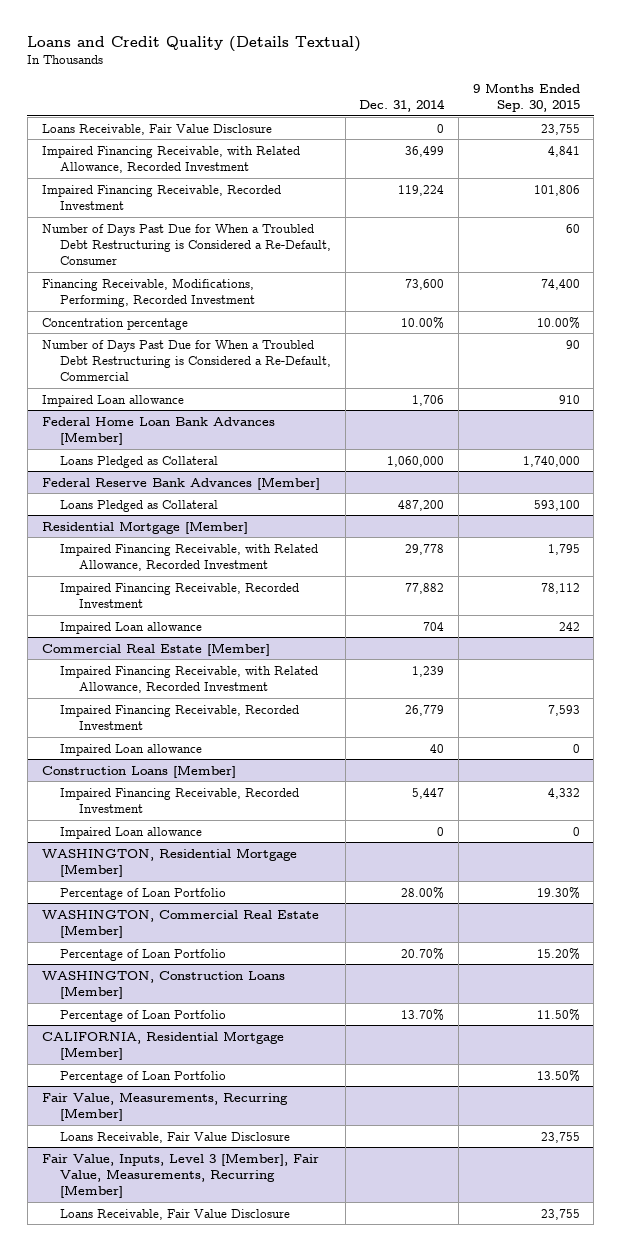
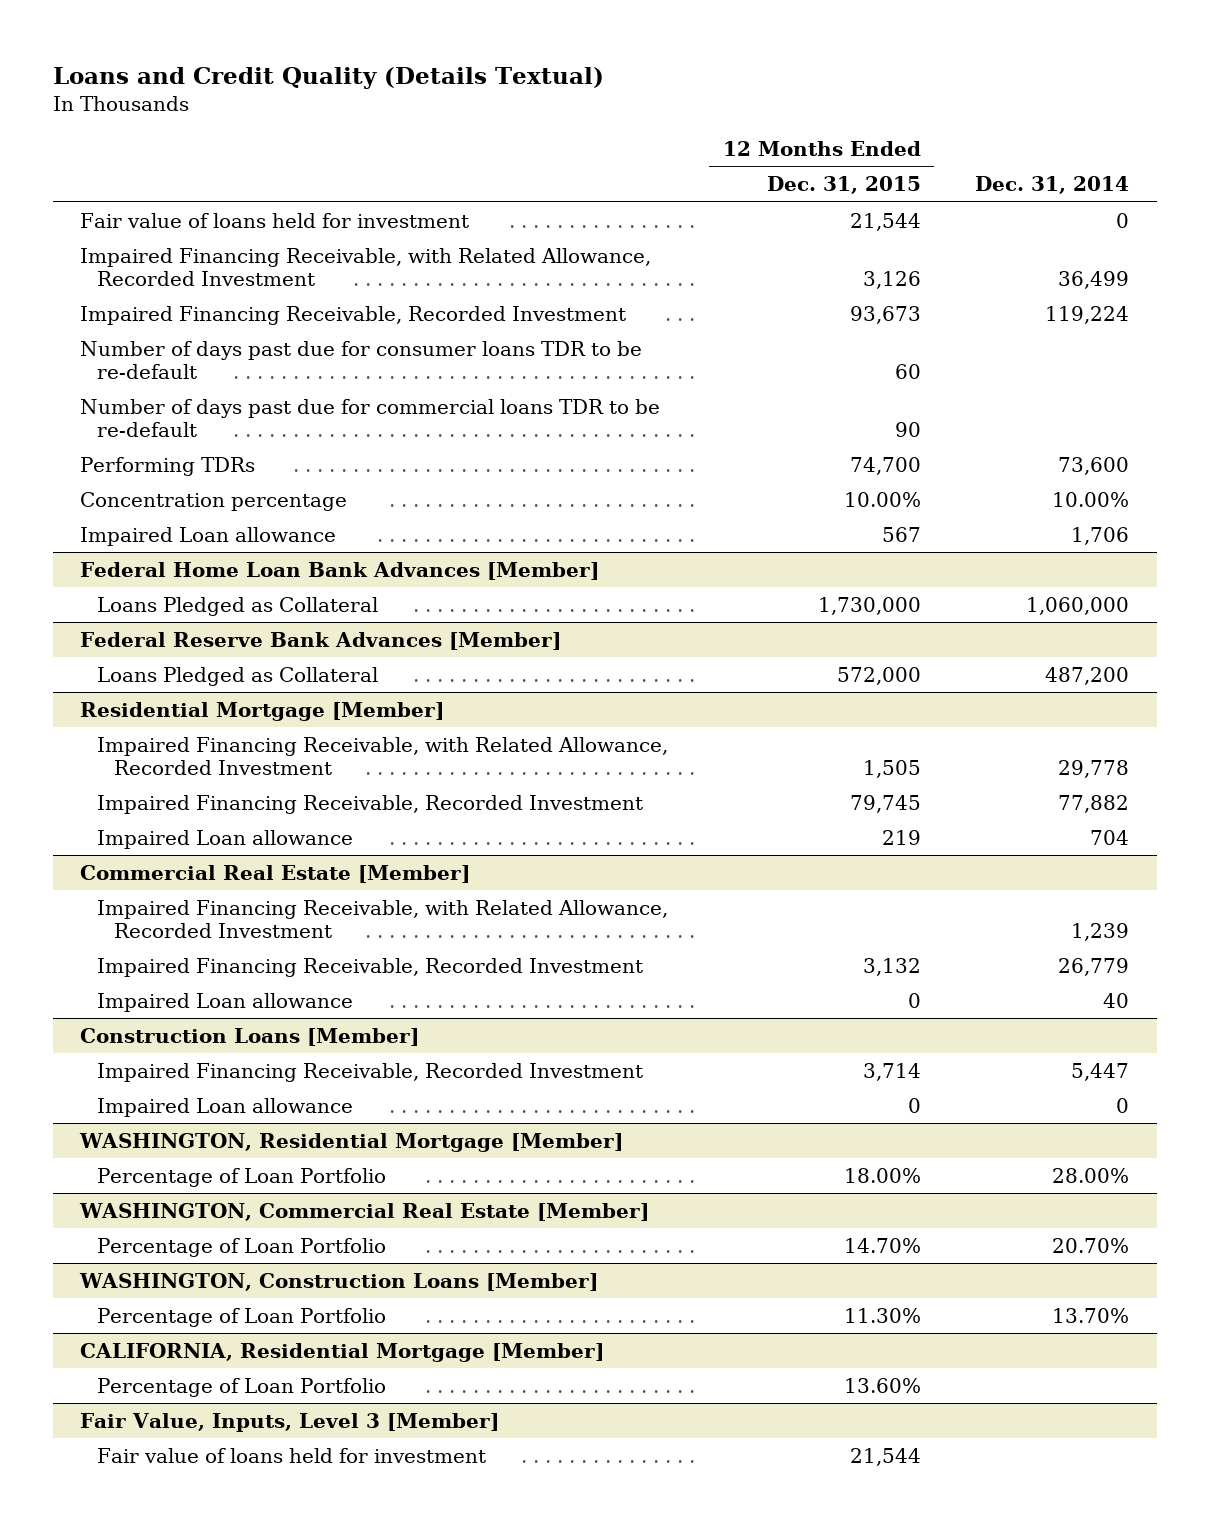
- | Dec. 31, 2014 | 9 Months Ended Sep. 30, 2015
+ | 12 Months Ended Dec. 31, 2015 | Dec. 31, 2014
- Loans Receivable, Fair Value Disclosure | 0 | 23,755
+ Fair value of loans held for investment | 21,544 | 0
- Number of Days Past Due for When a Troubled Debt Restructuring is Considered a Re-Default, Consumer | | 60
- Financing Receivable, Modifications, Performing, Recorded Investment | 73,600 | 74,400
+ Number of days past due for consumer loans TDR to be re-default | 60 |
+ Number of days past due for commercial loans TDR to be re-default | 90 |
+ Performing TDRs | 74,700 | 73,600
- Number of Days Past Due for When a Troubled Debt Restructuring is Considered a Re-Default, Commercial | | 90
- Fair Value, Measurements, Recurring [Member]
- Loans Receivable, Fair Value Disclosure | | 23,755
- Fair Value, Inputs, Level 3 [Member], Fair Value, Measurements, Recurring [Member]
- Loans Receivable, Fair Value Disclosure | | 23,755
+ Fair Value, Inputs, Level 3 [Member]
+ Fair value of loans held for investment | 21,544 |

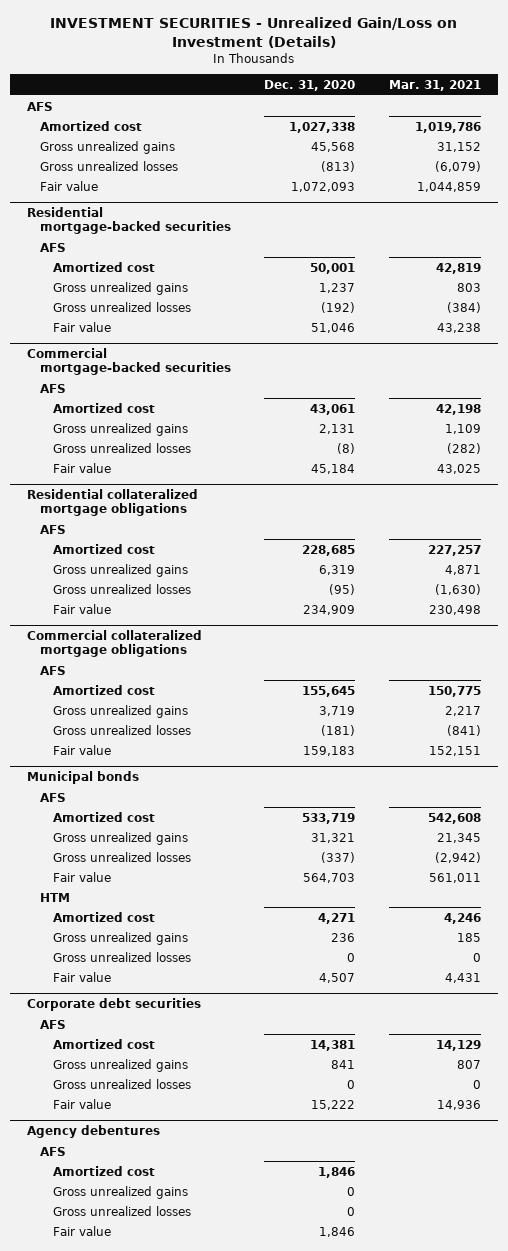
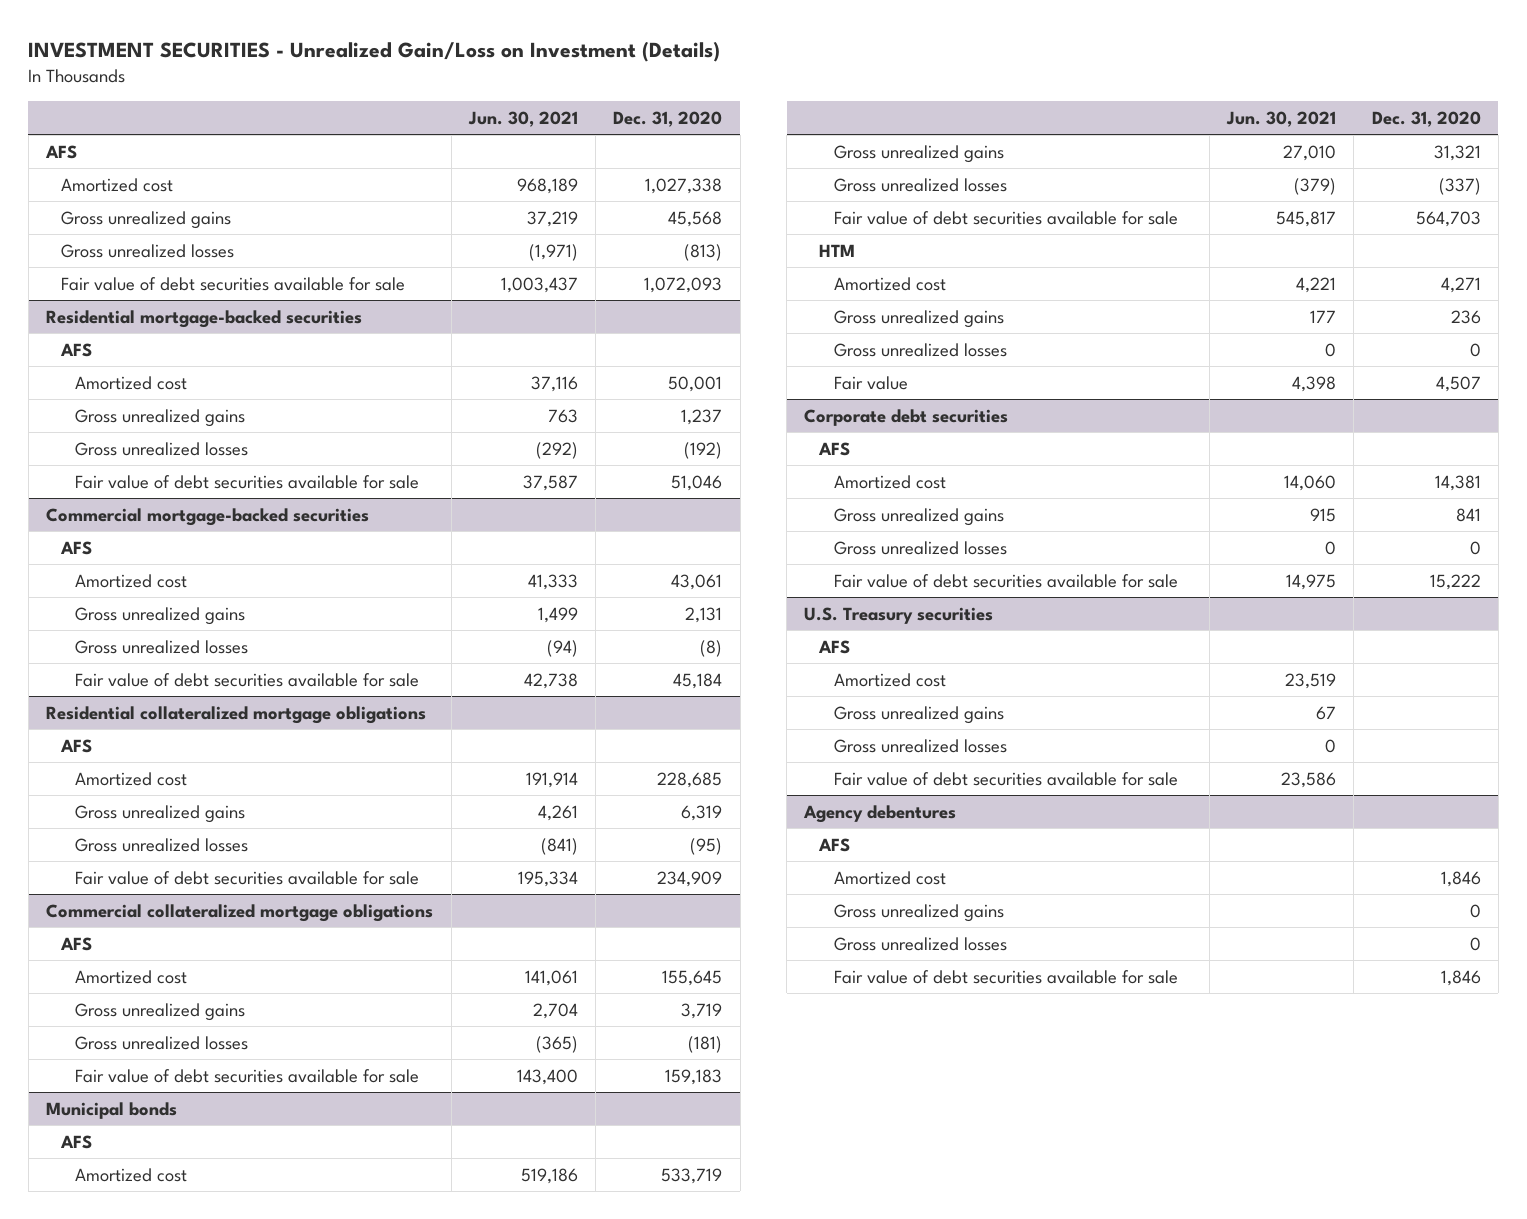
- | Dec. 31, 2020 | Mar. 31, 2021
+ | Jun. 30, 2021 | Dec. 31, 2020
- Fair value | 1,072,093 | 1,044,859
+ Fair value of debt securities available for sale | 1,003,437 | 1,072,093
@ Residential mortgage-backed securities
- Fair value | 51,046 | 43,238
+ Fair value of debt securities available for sale | 37,587 | 51,046
@ Commercial mortgage-backed securities
- Fair value | 45,184 | 43,025
+ Fair value of debt securities available for sale | 42,738 | 45,184
@ Residential collateralized mortgage obligations
- Fair value | 234,909 | 230,498
+ Fair value of debt securities available for sale | 195,334 | 234,909
@ Commercial collateralized mortgage obligations
- Fair value | 159,183 | 152,151
+ Fair value of debt securities available for sale | 143,400 | 159,183
@ Municipal bonds
- Fair value | 564,703 | 561,011
+ Fair value of debt securities available for sale | 545,817 | 564,703
@ Corporate debt securities
- Fair value | 15,222 | 14,936
+ Fair value of debt securities available for sale | 14,975 | 15,222
+ U.S. Treasury securities
+ AFS
+ Amortized cost | 23,519 |
+ Gross unrealized gains | 67 |
+ Gross unrealized losses | 0 |
+ Fair value of debt securities available for sale | 23,586 |
@ Agency debentures
- Fair value | 1,846 |
+ Fair value of debt securities available for sale | | 1,846

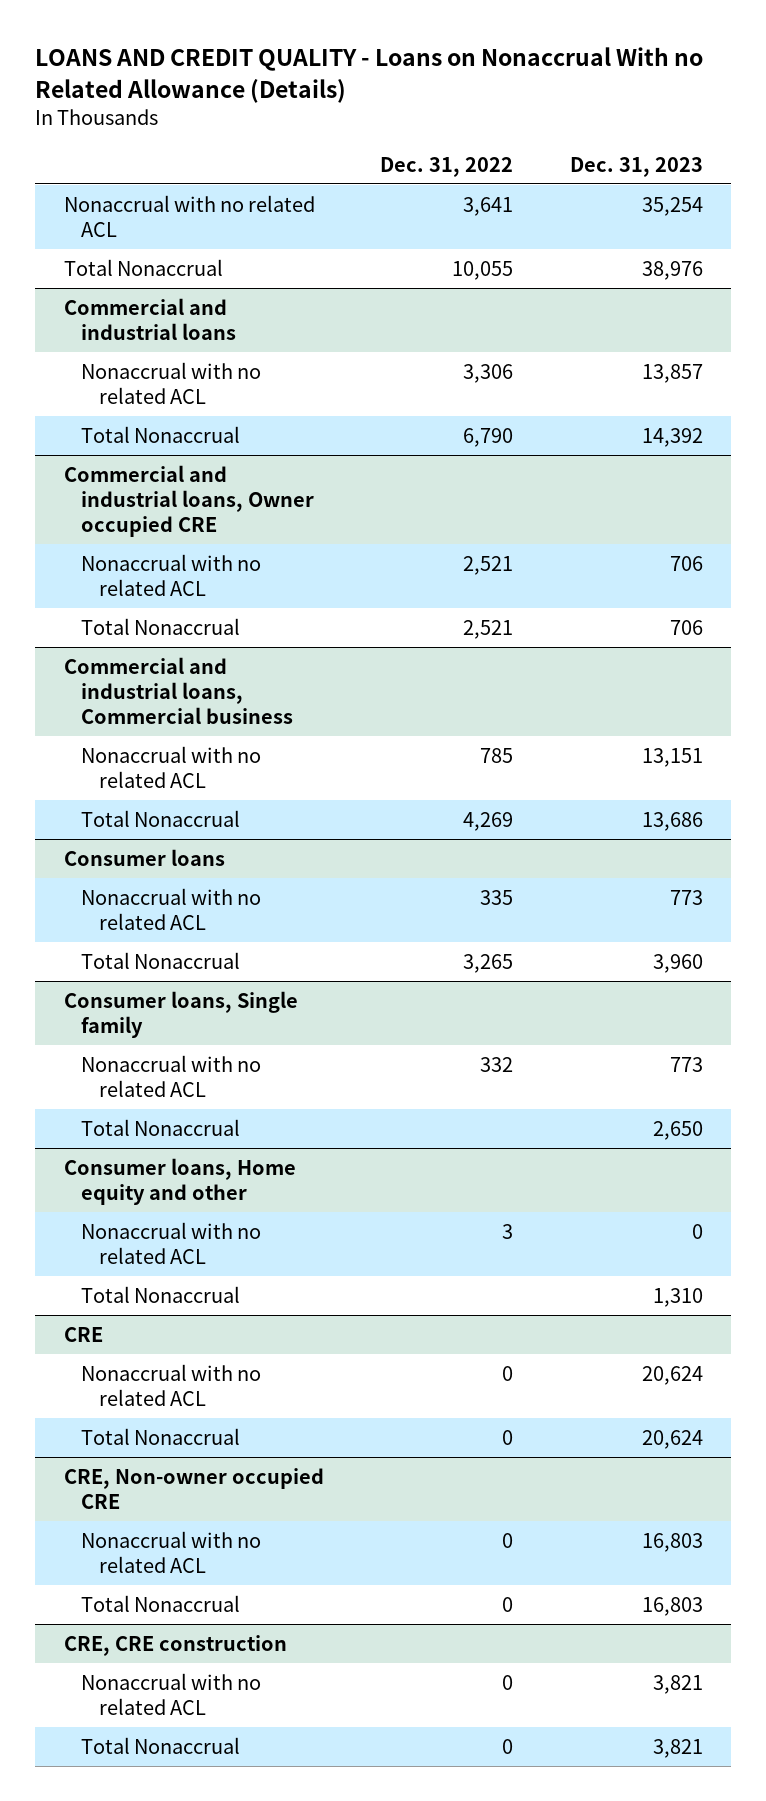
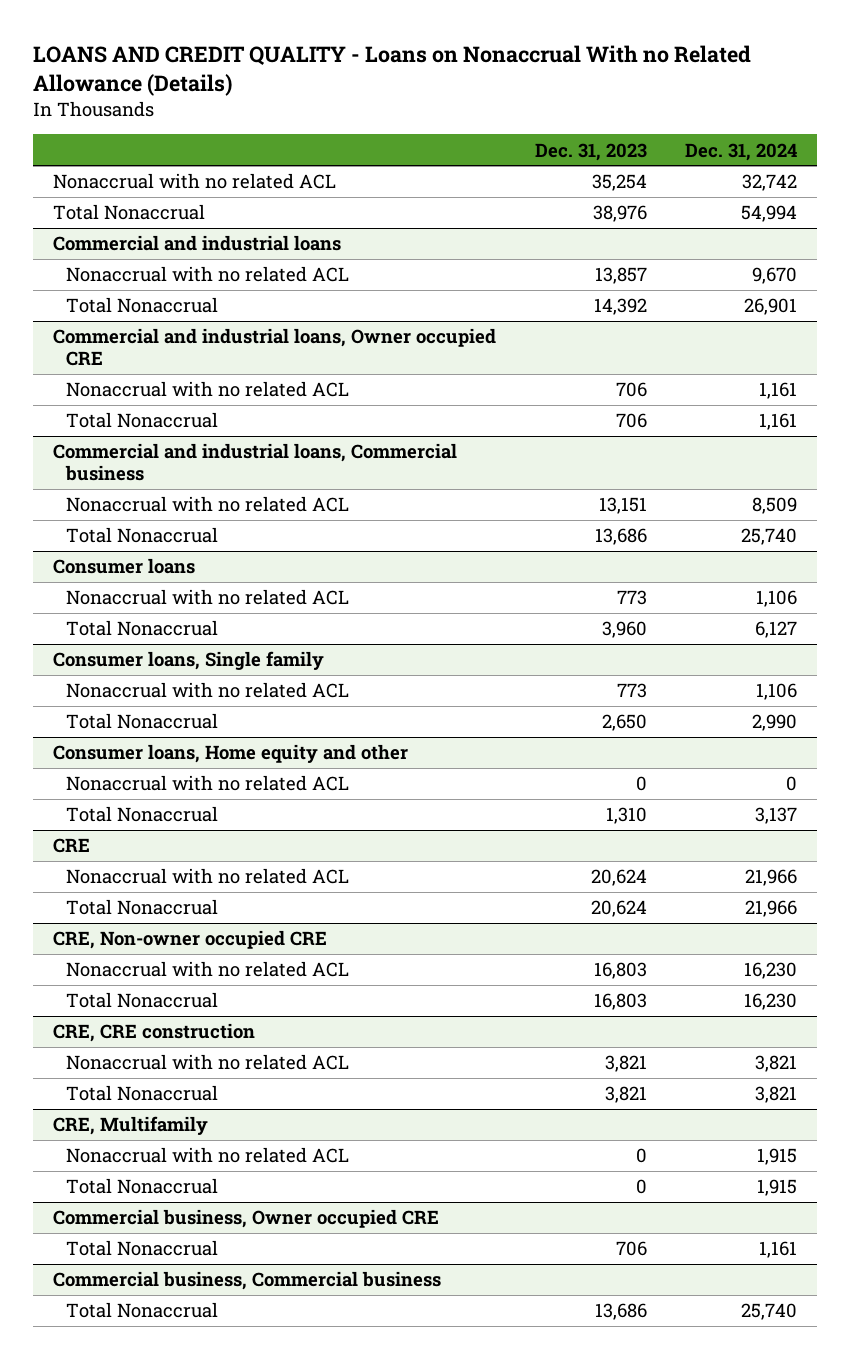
- | Dec. 31, 2022 | Dec. 31, 2023
+ | Dec. 31, 2023 | Dec. 31, 2024
+ CRE, Multifamily
+ Nonaccrual with no related ACL | 0 | 1,915
+ Total Nonaccrual | 0 | 1,915
+ Commercial business, Owner occupied CRE
+ Total Nonaccrual | 706 | 1,161
+ Commercial business, Commercial business
+ Total Nonaccrual | 13,686 | 25,740

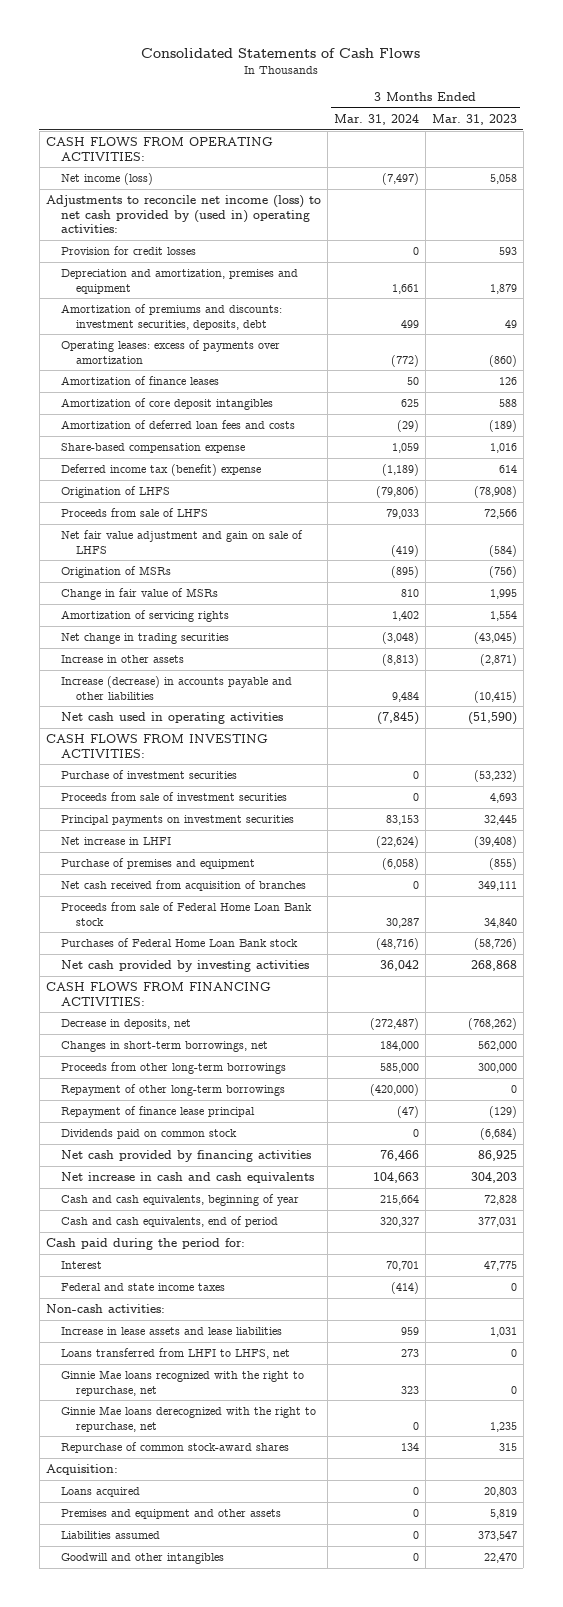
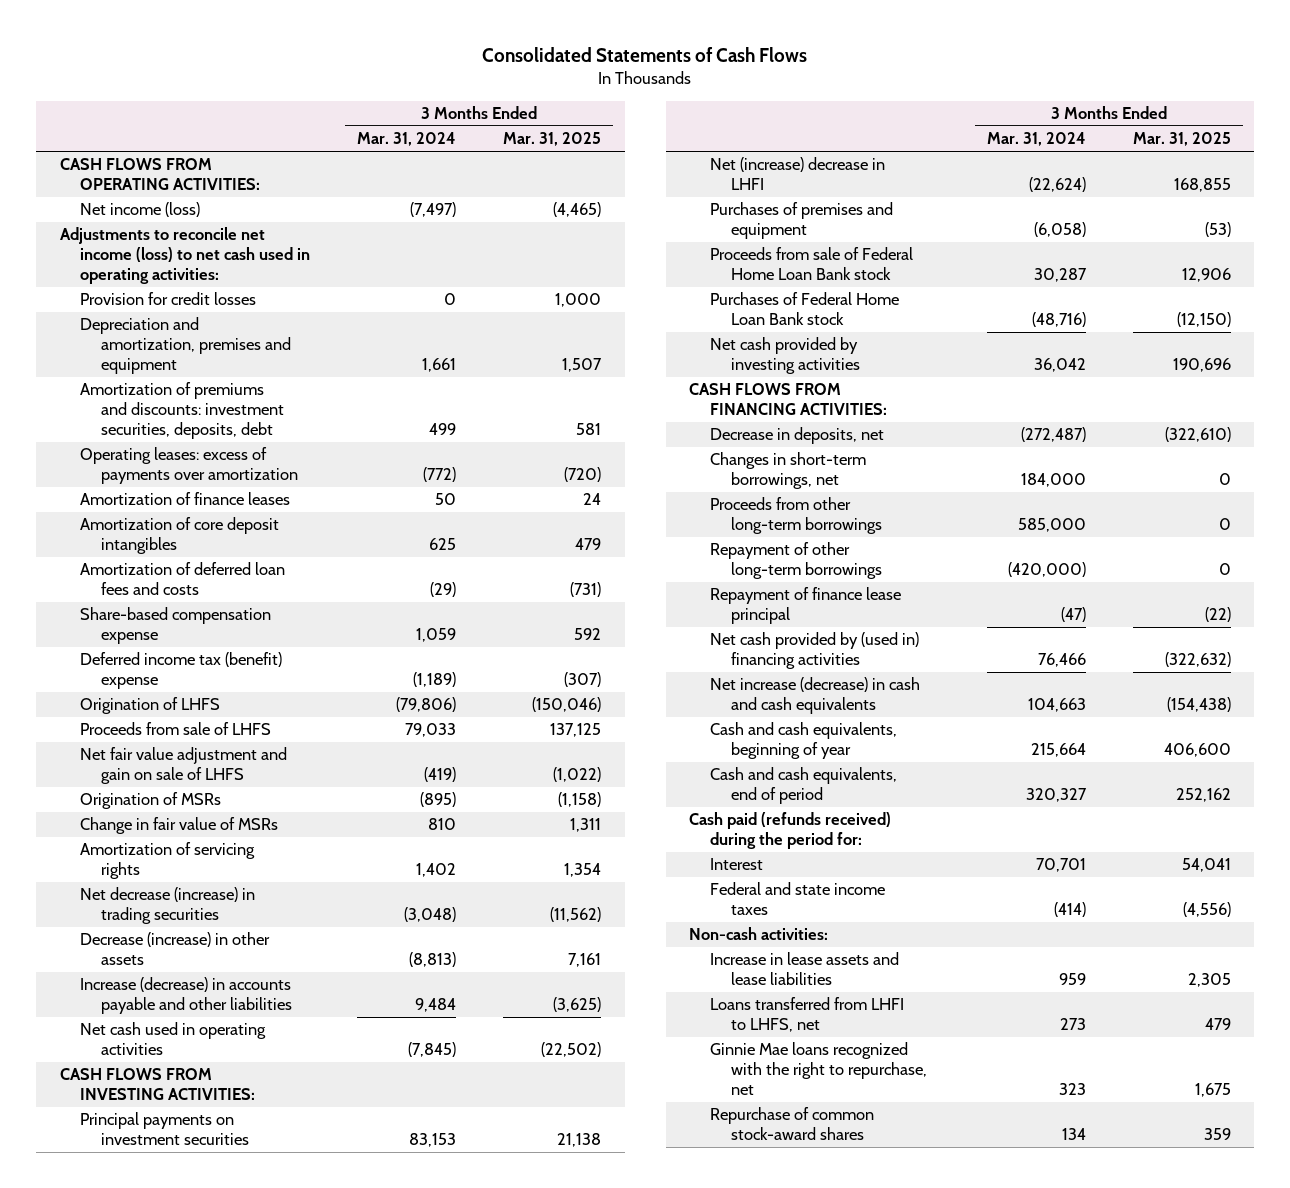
- | 3 Months Ended Mar. 31, 2024 | 3 Months Ended Mar. 31, 2023
+ | 3 Months Ended Mar. 31, 2024 | 3 Months Ended Mar. 31, 2025
- Adjustments to reconcile net income (loss) to net cash provided by (used in) operating activities:
+ Adjustments to reconcile net income (loss) to net cash used in operating activities:
- Net change in trading securities | (3,048) | (43,045)
- Increase in other assets | (8,813) | (2,871)
+ Net decrease (increase) in trading securities | (3,048) | (11,562)
+ Decrease (increase) in other assets | (8,813) | 7,161
- Purchase of investment securities | 0 | (53,232)
- Proceeds from sale of investment securities | 0 | 4,693
- Net increase in LHFI | (22,624) | (39,408)
- Purchase of premises and equipment | (6,058) | (855)
- Net cash received from acquisition of branches | 0 | 349,111
+ Net (increase) decrease in LHFI | (22,624) | 168,855
+ Purchases of premises and equipment | (6,058) | (53)
- Dividends paid on common stock | 0 | (6,684)
- Net cash provided by financing activities | 76,466 | 86,925
- Net increase in cash and cash equivalents | 104,663 | 304,203
+ Net cash provided by (used in) financing activities | 76,466 | (322,632)
+ Net increase (decrease) in cash and cash equivalents | 104,663 | (154,438)
- Cash paid during the period for:
+ Cash paid (refunds received) during the period for:
- Ginnie Mae loans derecognized with the right to repurchase, net | 0 | 1,235
- Acquisition:
- Loans acquired | 0 | 20,803
- Premises and equipment and other assets | 0 | 5,819
- Liabilities assumed | 0 | 373,547
- Goodwill and other intangibles | 0 | 22,470

